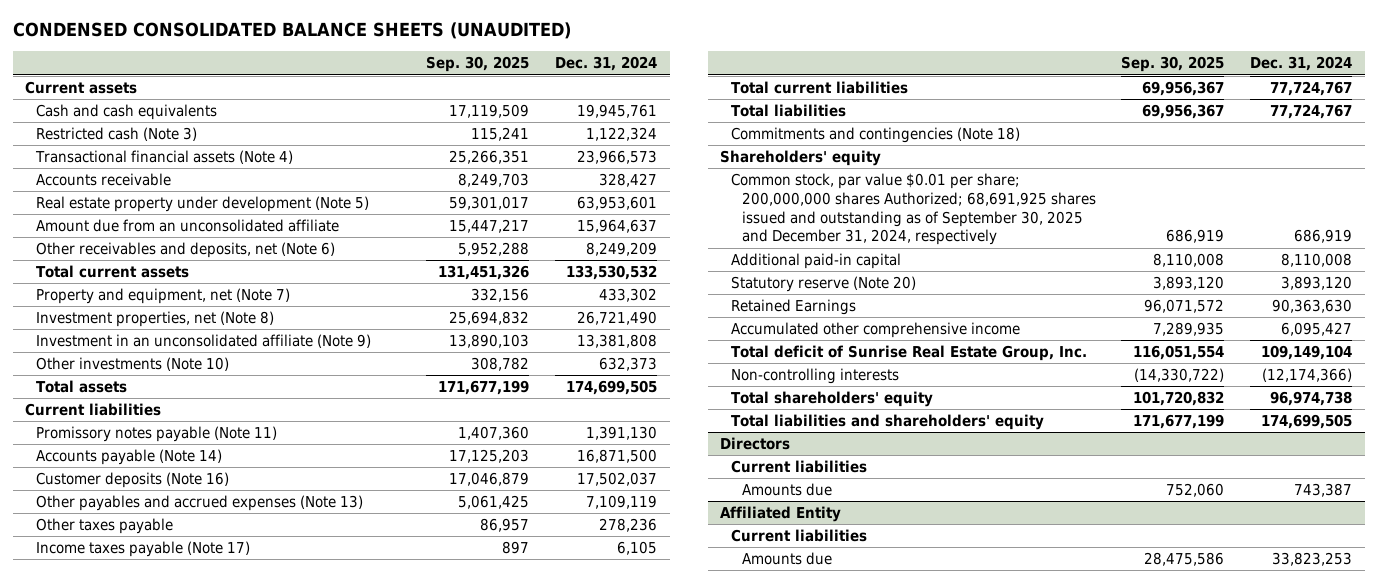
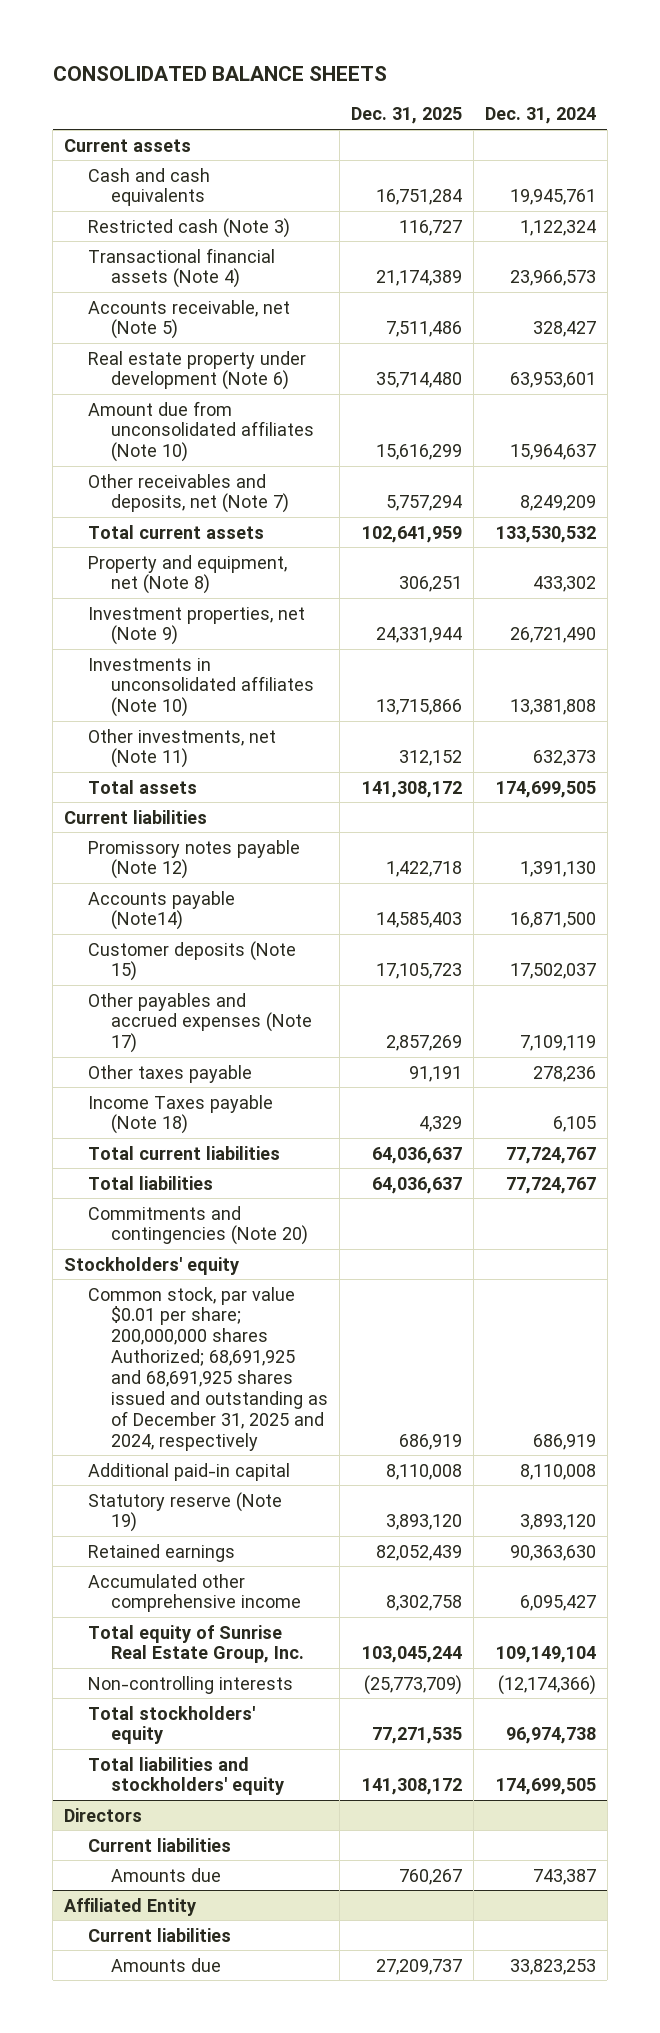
- CONDENSED CONSOLIDATED BALANCE SHEETS (UNAUDITED)
+ CONSOLIDATED BALANCE SHEETS
- | Sep. 30, 2025 | Dec. 31, 2024
+ | Dec. 31, 2025 | Dec. 31, 2024
- Accounts receivable | 8,249,703 | 328,427
- Real estate property under development (Note 5) | 59,301,017 | 63,953,601
- Amount due from an unconsolidated affiliate | 15,447,217 | 15,964,637
- Other receivables and deposits, net (Note 6) | 5,952,288 | 8,249,209
+ Accounts receivable, net (Note 5) | 7,511,486 | 328,427
+ Real estate property under development (Note 6) | 35,714,480 | 63,953,601
+ Amount due from unconsolidated affiliates (Note 10) | 15,616,299 | 15,964,637
+ Other receivables and deposits, net (Note 7) | 5,757,294 | 8,249,209
- Property and equipment, net (Note 7) | 332,156 | 433,302
- Investment properties, net (Note 8) | 25,694,832 | 26,721,490
- Investment in an unconsolidated affiliate (Note 9) | 13,890,103 | 13,381,808
- Other investments (Note 10) | 308,782 | 632,373
+ Property and equipment, net (Note 8) | 306,251 | 433,302
+ Investment properties, net (Note 9) | 24,331,944 | 26,721,490
+ Investments in unconsolidated affiliates (Note 10) | 13,715,866 | 13,381,808
+ Other investments, net (Note 11) | 312,152 | 632,373
- Promissory notes payable (Note 11) | 1,407,360 | 1,391,130
- Accounts payable (Note 14) | 17,125,203 | 16,871,500
- Customer deposits (Note 16) | 17,046,879 | 17,502,037
- Other payables and accrued expenses (Note 13) | 5,061,425 | 7,109,119
+ Promissory notes payable (Note 12) | 1,422,718 | 1,391,130
+ Accounts payable (Note14) | 14,585,403 | 16,871,500
+ Customer deposits (Note 15) | 17,105,723 | 17,502,037
+ Other payables and accrued expenses (Note 17) | 2,857,269 | 7,109,119
- Income taxes payable (Note 17) | 897 | 6,105
+ Income Taxes payable (Note 18) | 4,329 | 6,105
- Commitments and contingencies (Note 18)
- Shareholders' equity
- Common stock, par value $0.01 per share; 200,000,000 shares Authorized; 68,691,925 shares issued and outstanding as of September 30, 2025 and December 31, 2024, respectively | 686,919 | 686,919
+ Commitments and contingencies (Note 20)
+ Stockholders' equity
+ Common stock, par value $0.01 per share; 200,000,000 shares Authorized; 68,691,925 and 68,691,925 shares issued and outstanding as of December 31, 2025 and 2024, respectively | 686,919 | 686,919
- Statutory reserve (Note 20) | 3,893,120 | 3,893,120
- Retained Earnings | 96,071,572 | 90,363,630
+ Statutory reserve (Note 19) | 3,893,120 | 3,893,120
+ Retained earnings | 82,052,439 | 90,363,630
- Total deficit of Sunrise Real Estate Group, Inc. | 116,051,554 | 109,149,104
+ Total equity of Sunrise Real Estate Group, Inc. | 103,045,244 | 109,149,104
- Total shareholders' equity | 101,720,832 | 96,974,738
- Total liabilities and shareholders' equity | 171,677,199 | 174,699,505
+ Total stockholders' equity | 77,271,535 | 96,974,738
+ Total liabilities and stockholders' equity | 141,308,172 | 174,699,505

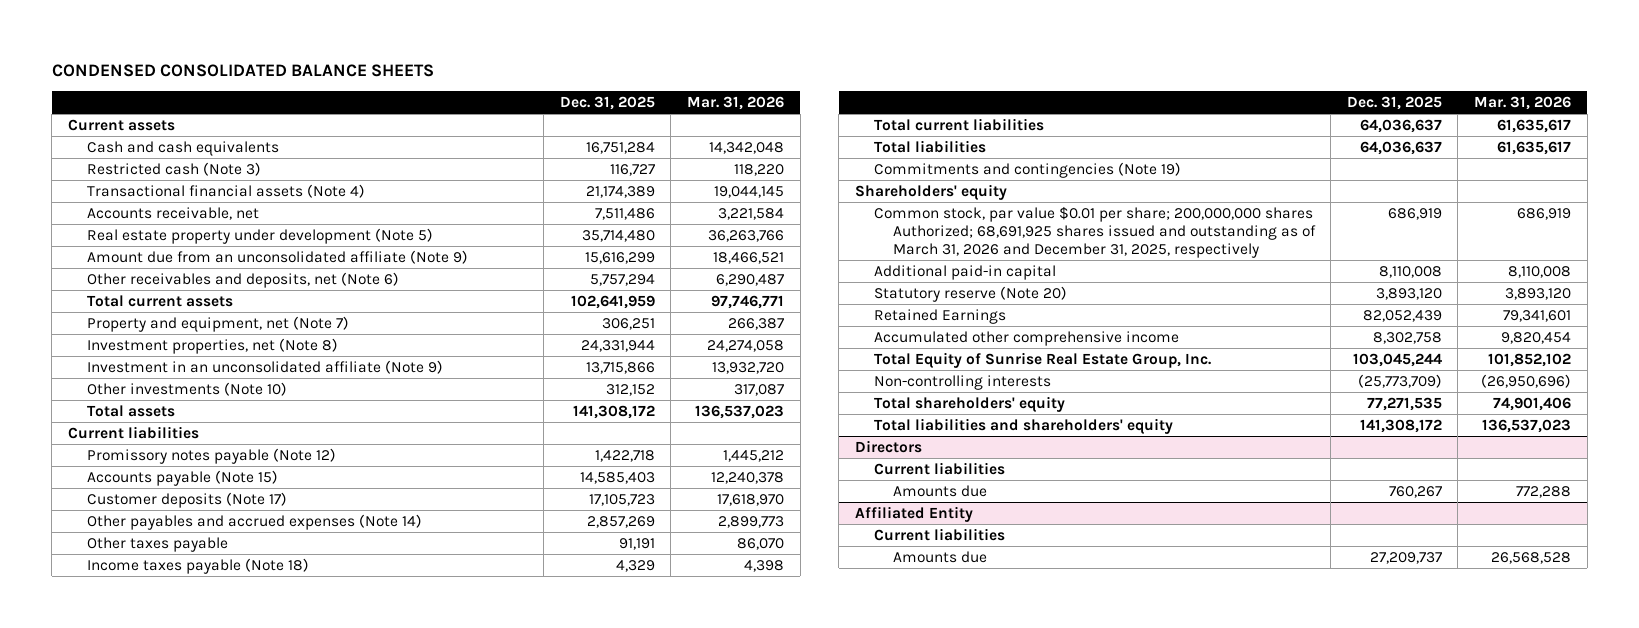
- CONSOLIDATED BALANCE SHEETS
+ CONDENSED CONSOLIDATED BALANCE SHEETS
- | Dec. 31, 2025 | Dec. 31, 2024
+ | Dec. 31, 2025 | Mar. 31, 2026
- Accounts receivable, net (Note 5) | 7,511,486 | 328,427
- Real estate property under development (Note 6) | 35,714,480 | 63,953,601
- Amount due from unconsolidated affiliates (Note 10) | 15,616,299 | 15,964,637
- Other receivables and deposits, net (Note 7) | 5,757,294 | 8,249,209
+ Accounts receivable, net | 7,511,486 | 3,221,584
+ Real estate property under development (Note 5) | 35,714,480 | 36,263,766
+ Amount due from an unconsolidated affiliate (Note 9) | 15,616,299 | 18,466,521
+ Other receivables and deposits, net (Note 6) | 5,757,294 | 6,290,487
- Property and equipment, net (Note 8) | 306,251 | 433,302
- Investment properties, net (Note 9) | 24,331,944 | 26,721,490
- Investments in unconsolidated affiliates (Note 10) | 13,715,866 | 13,381,808
- Other investments, net (Note 11) | 312,152 | 632,373
+ Property and equipment, net (Note 7) | 306,251 | 266,387
+ Investment properties, net (Note 8) | 24,331,944 | 24,274,058
+ Investment in an unconsolidated affiliate (Note 9) | 13,715,866 | 13,932,720
+ Other investments (Note 10) | 312,152 | 317,087
- Accounts payable (Note14) | 14,585,403 | 16,871,500
- Customer deposits (Note 15) | 17,105,723 | 17,502,037
- Other payables and accrued expenses (Note 17) | 2,857,269 | 7,109,119
+ Accounts payable (Note 15) | 14,585,403 | 12,240,378
+ Customer deposits (Note 17) | 17,105,723 | 17,618,970
+ Other payables and accrued expenses (Note 14) | 2,857,269 | 2,899,773
- Income Taxes payable (Note 18) | 4,329 | 6,105
+ Income taxes payable (Note 18) | 4,329 | 4,398
- Commitments and contingencies (Note 20)
- Stockholders' equity
- Common stock, par value $0.01 per share; 200,000,000 shares Authorized; 68,691,925 and 68,691,925 shares issued and outstanding as of December 31, 2025 and 2024, respectively | 686,919 | 686,919
+ Commitments and contingencies (Note 19)
+ Shareholders' equity
+ Common stock, par value $0.01 per share; 200,000,000 shares Authorized; 68,691,925 shares issued and outstanding as of March 31, 2026 and December 31, 2025, respectively | 686,919 | 686,919
- Statutory reserve (Note 19) | 3,893,120 | 3,893,120
- Retained earnings | 82,052,439 | 90,363,630
+ Statutory reserve (Note 20) | 3,893,120 | 3,893,120
+ Retained Earnings | 82,052,439 | 79,341,601
- Total equity of Sunrise Real Estate Group, Inc. | 103,045,244 | 109,149,104
+ Total Equity of Sunrise Real Estate Group, Inc. | 103,045,244 | 101,852,102
- Total stockholders' equity | 77,271,535 | 96,974,738
- Total liabilities and stockholders' equity | 141,308,172 | 174,699,505
+ Total shareholders' equity | 77,271,535 | 74,901,406
+ Total liabilities and shareholders' equity | 141,308,172 | 136,537,023

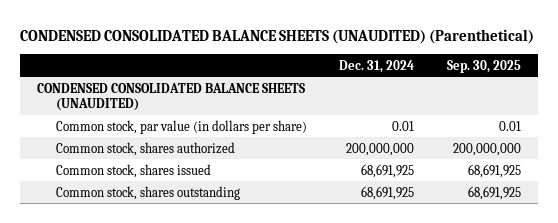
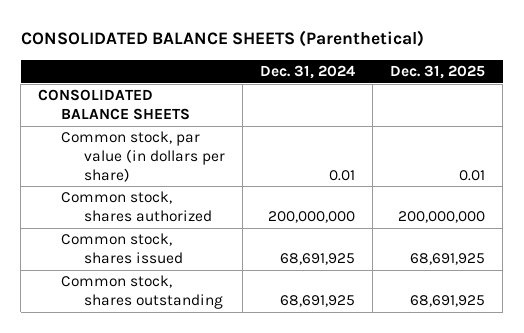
- CONDENSED CONSOLIDATED BALANCE SHEETS (UNAUDITED) (Parenthetical)
+ CONSOLIDATED BALANCE SHEETS (Parenthetical)
- | Dec. 31, 2024 | Sep. 30, 2025
+ | Dec. 31, 2024 | Dec. 31, 2025
- CONDENSED CONSOLIDATED BALANCE SHEETS (UNAUDITED)
+ CONSOLIDATED BALANCE SHEETS

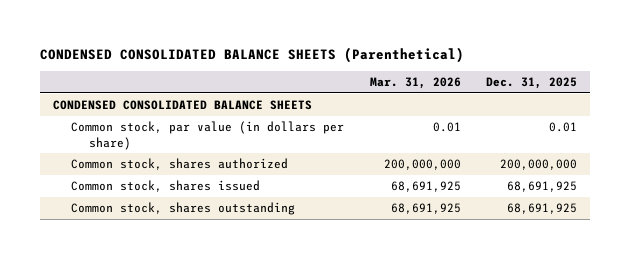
- CONSOLIDATED BALANCE SHEETS (Parenthetical)
+ CONDENSED CONSOLIDATED BALANCE SHEETS (Parenthetical)
- | Dec. 31, 2024 | Dec. 31, 2025
+ | Mar. 31, 2026 | Dec. 31, 2025
- CONSOLIDATED BALANCE SHEETS
+ CONDENSED CONSOLIDATED BALANCE SHEETS

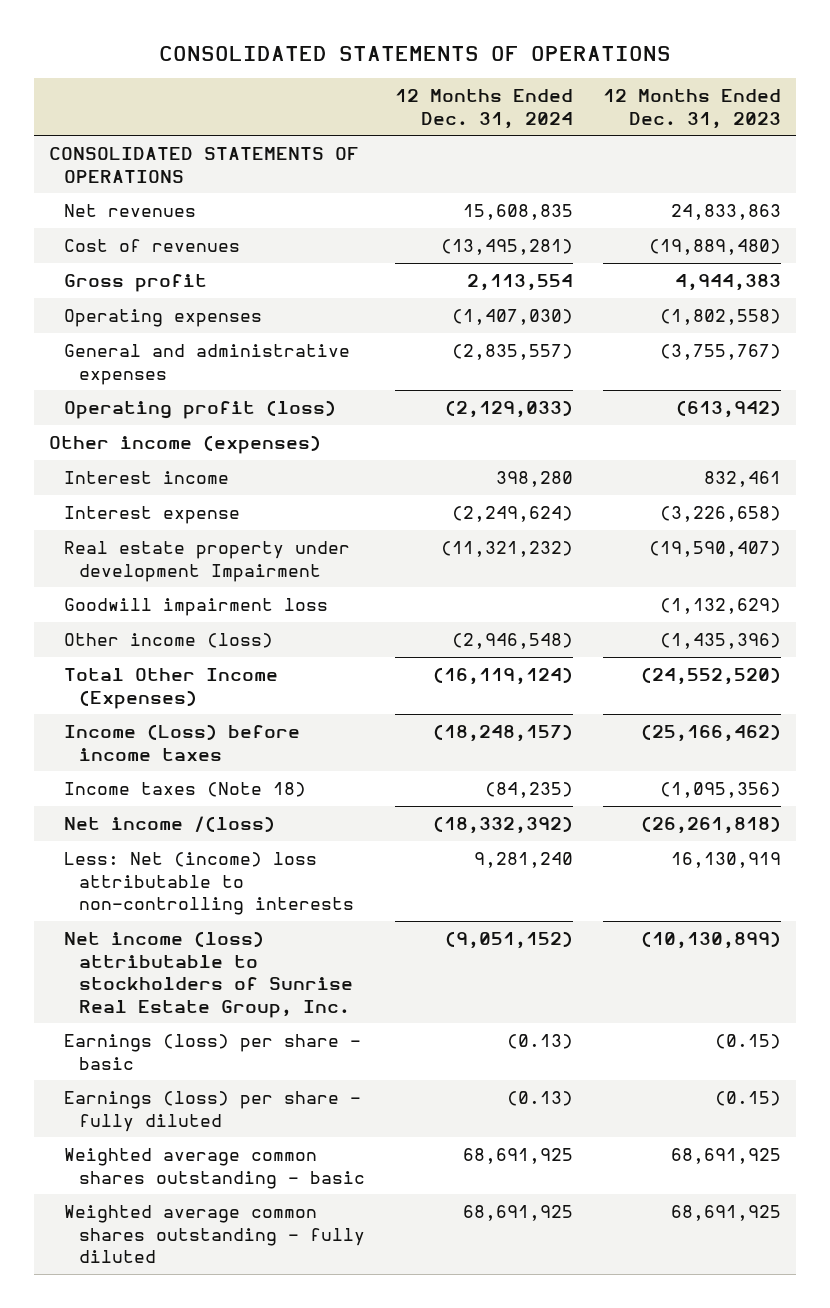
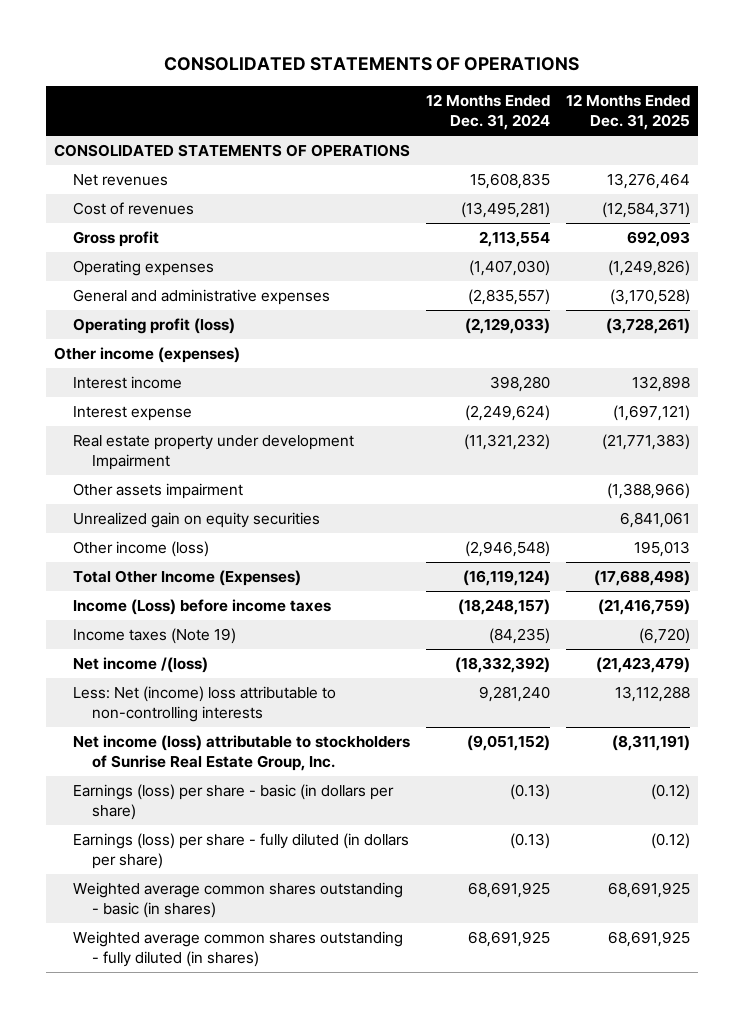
- | 12 Months Ended Dec. 31, 2024 | 12 Months Ended Dec. 31, 2023
+ | 12 Months Ended Dec. 31, 2024 | 12 Months Ended Dec. 31, 2025
- Goodwill impairment loss | | (1,132,629)
+ Other assets impairment | | (1,388,966)
+ Unrealized gain on equity securities | | 6,841,061
- Income taxes (Note 18) | (84,235) | (1,095,356)
+ Income taxes (Note 19) | (84,235) | (6,720)
- Earnings (loss) per share - basic | (0.13) | (0.15)
- Earnings (loss) per share - fully diluted | (0.13) | (0.15)
- Weighted average common shares outstanding - basic | 68,691,925 | 68,691,925
- Weighted average common shares outstanding - fully diluted | 68,691,925 | 68,691,925
+ Earnings (loss) per share - basic (in dollars per share) | (0.13) | (0.12)
+ Earnings (loss) per share - fully diluted (in dollars per share) | (0.13) | (0.12)
+ Weighted average common shares outstanding - basic (in shares) | 68,691,925 | 68,691,925
+ Weighted average common shares outstanding - fully diluted (in shares) | 68,691,925 | 68,691,925

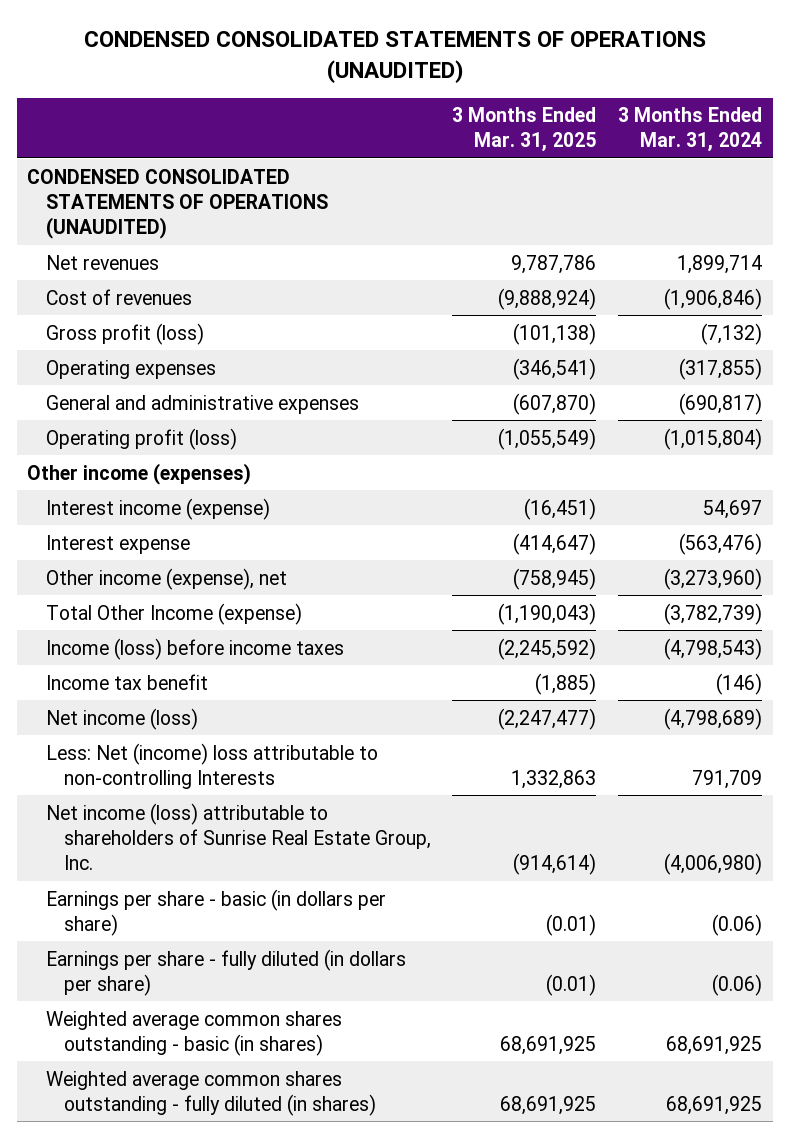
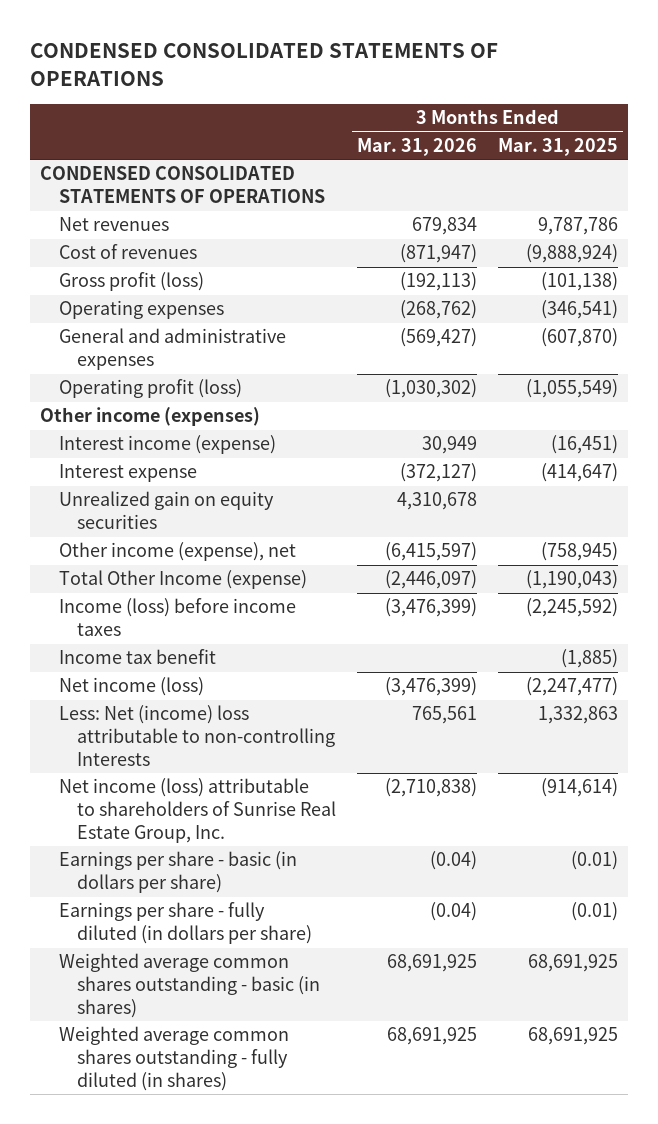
- CONDENSED CONSOLIDATED STATEMENTS OF OPERATIONS (UNAUDITED)
+ CONDENSED CONSOLIDATED STATEMENTS OF OPERATIONS
- | 3 Months Ended Mar. 31, 2025 | 3 Months Ended Mar. 31, 2024
+ | 3 Months Ended Mar. 31, 2026 | 3 Months Ended Mar. 31, 2025
- CONDENSED CONSOLIDATED STATEMENTS OF OPERATIONS (UNAUDITED)
+ CONDENSED CONSOLIDATED STATEMENTS OF OPERATIONS
+ Unrealized gain on equity securities | 4,310,678 |

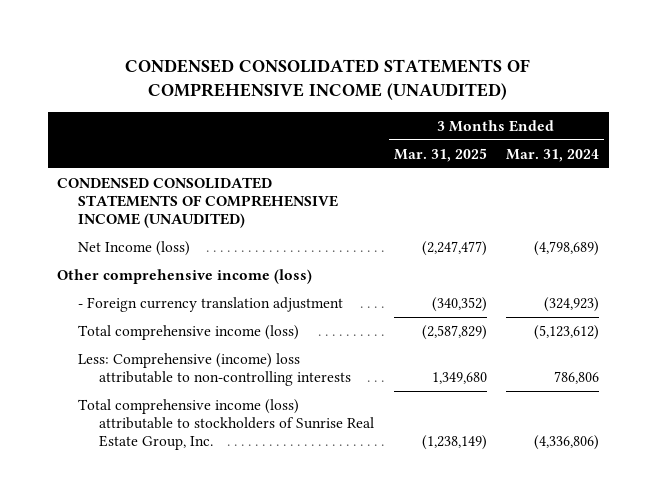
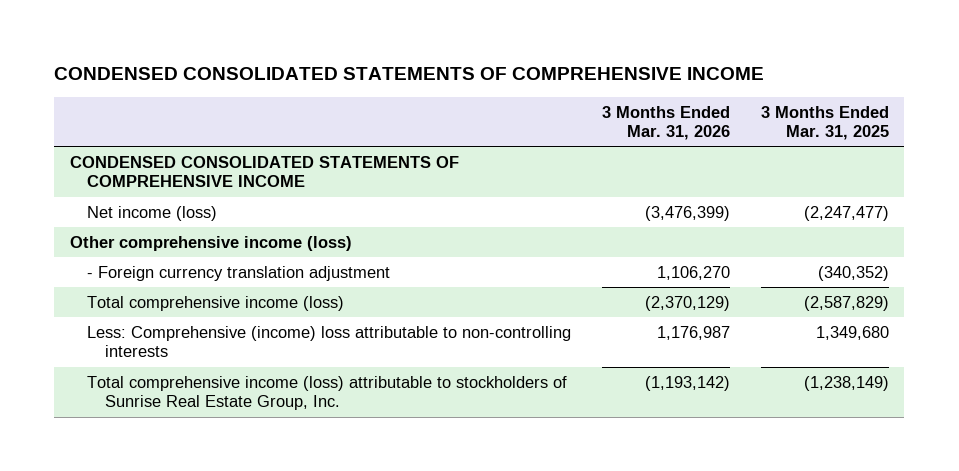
- CONDENSED CONSOLIDATED STATEMENTS OF COMPREHENSIVE INCOME (UNAUDITED)
+ CONDENSED CONSOLIDATED STATEMENTS OF COMPREHENSIVE INCOME
- | 3 Months Ended Mar. 31, 2025 | 3 Months Ended Mar. 31, 2024
+ | 3 Months Ended Mar. 31, 2026 | 3 Months Ended Mar. 31, 2025
- CONDENSED CONSOLIDATED STATEMENTS OF COMPREHENSIVE INCOME (UNAUDITED)
- Net Income (loss) | (2,247,477) | (4,798,689)
+ CONDENSED CONSOLIDATED STATEMENTS OF COMPREHENSIVE INCOME
+ Net income (loss) | (3,476,399) | (2,247,477)

